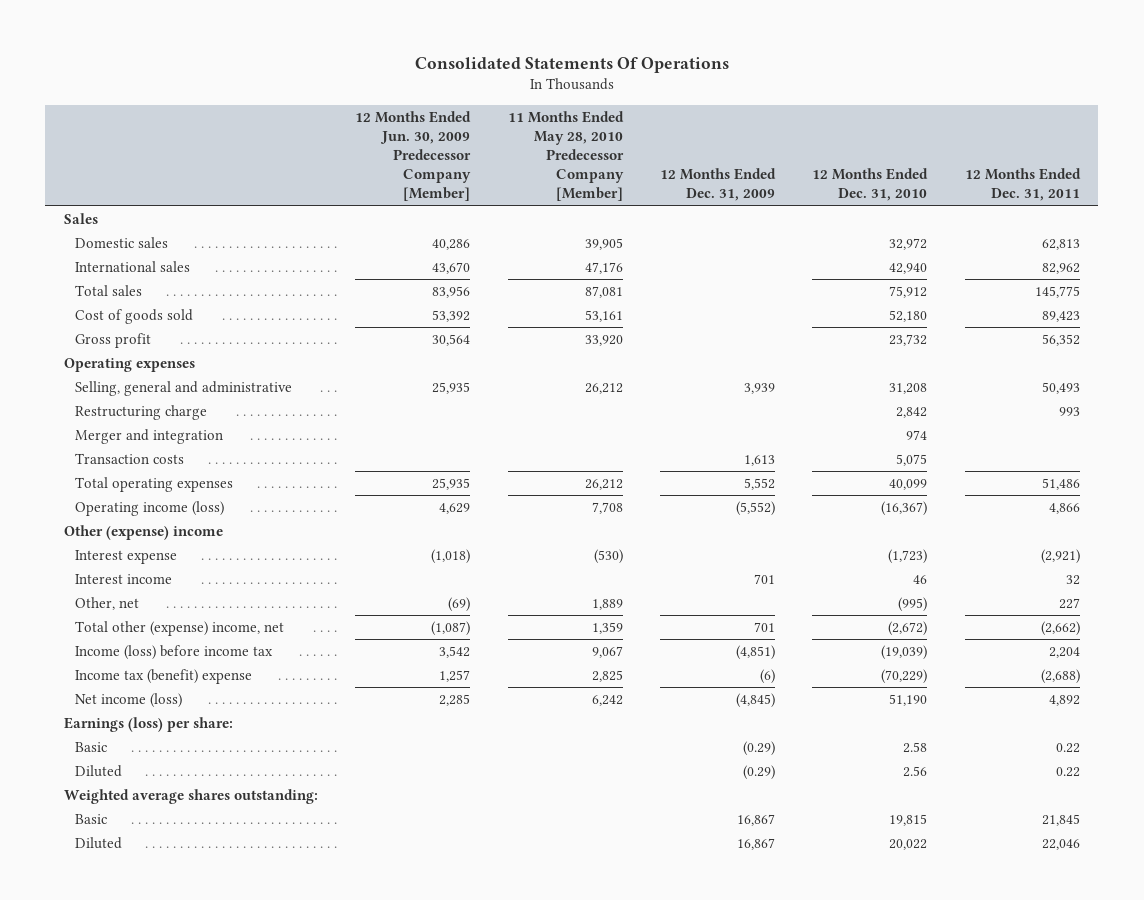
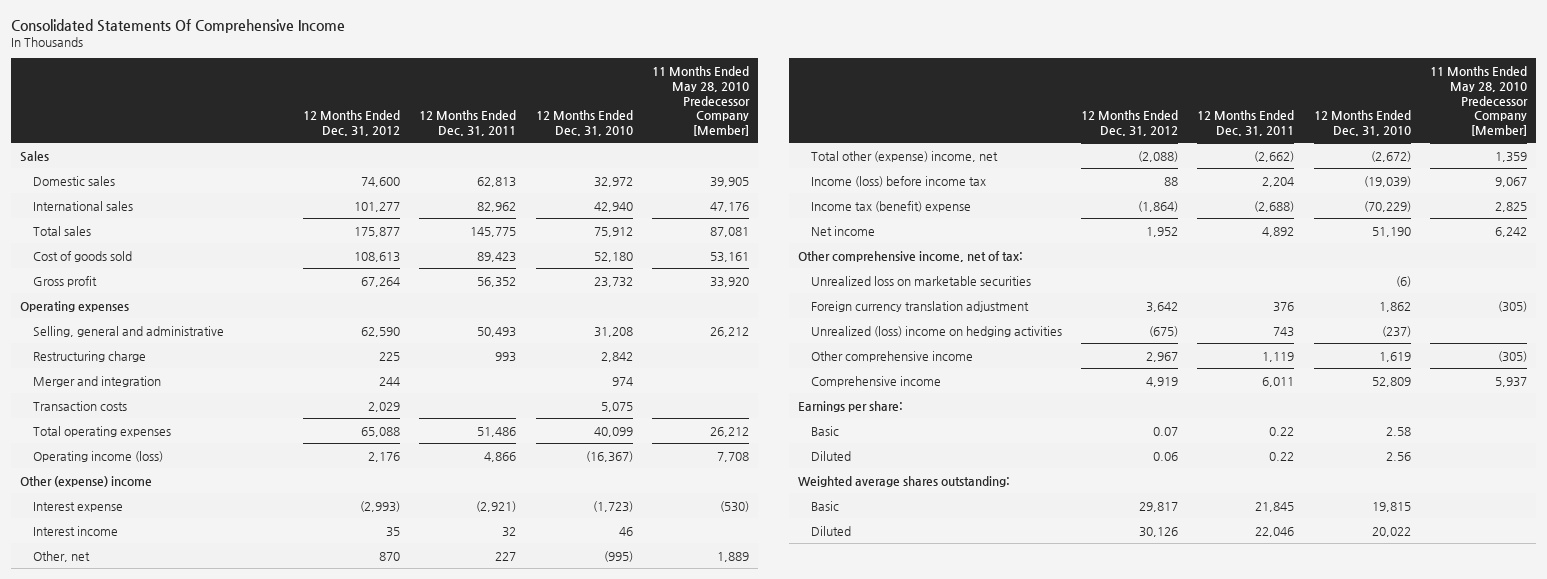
- Consolidated Statements Of Operations
+ Consolidated Statements Of Comprehensive Income
- | 12 Months Ended Jun. 30, 2009 Predecessor Company [Member] | 11 Months Ended May 28, 2010 Predecessor Company [Member] | 12 Months Ended Dec. 31, 2009 | 12 Months Ended Dec. 31, 2010 | 12 Months Ended Dec. 31, 2011
+ | 12 Months Ended Dec. 31, 2012 | 12 Months Ended Dec. 31, 2011 | 12 Months Ended Dec. 31, 2010 | 11 Months Ended May 28, 2010 Predecessor Company [Member]
- Net income (loss) | 2,285 | 6,242 | (4,845) | 51,190 | 4,892
- Earnings (loss) per share:
+ Net income | 1,952 | 4,892 | 51,190 | 6,242
+ Other comprehensive income, net of tax:
+ Unrealized loss on marketable securities | | | (6) |
+ Foreign currency translation adjustment | 3,642 | 376 | 1,862 | (305)
+ Unrealized (loss) income on hedging activities | (675) | 743 | (237) |
+ Other comprehensive income | 2,967 | 1,119 | 1,619 | (305)
+ Comprehensive income | 4,919 | 6,011 | 52,809 | 5,937
+ Earnings per share:

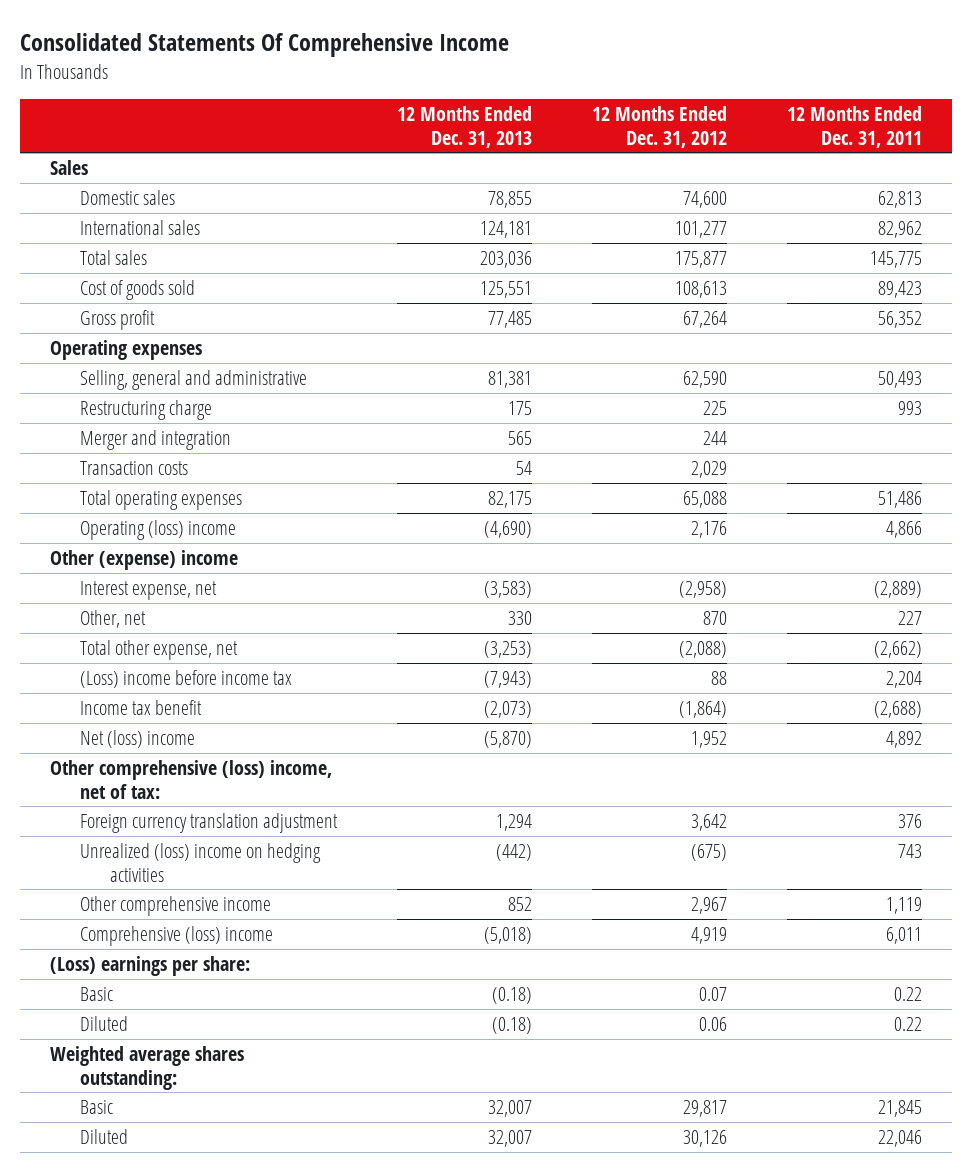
- | 12 Months Ended Dec. 31, 2012 | 12 Months Ended Dec. 31, 2011 | 12 Months Ended Dec. 31, 2010 | 11 Months Ended May 28, 2010 Predecessor Company [Member]
+ | 12 Months Ended Dec. 31, 2013 | 12 Months Ended Dec. 31, 2012 | 12 Months Ended Dec. 31, 2011
- Operating income (loss) | 2,176 | 4,866 | (16,367) | 7,708
+ Operating (loss) income | (4,690) | 2,176 | 4,866
- Interest expense | (2,993) | (2,921) | (1,723) | (530)
- Interest income | 35 | 32 | 46 |
+ Interest expense, net | (3,583) | (2,958) | (2,889)
- Total other (expense) income, net | (2,088) | (2,662) | (2,672) | 1,359
- Income (loss) before income tax | 88 | 2,204 | (19,039) | 9,067
- Income tax (benefit) expense | (1,864) | (2,688) | (70,229) | 2,825
- Net income | 1,952 | 4,892 | 51,190 | 6,242
- Other comprehensive income, net of tax:
- Unrealized loss on marketable securities | | | (6) |
+ Total other expense, net | (3,253) | (2,088) | (2,662)
+ (Loss) income before income tax | (7,943) | 88 | 2,204
+ Income tax benefit | (2,073) | (1,864) | (2,688)
+ Net (loss) income | (5,870) | 1,952 | 4,892
+ Other comprehensive (loss) income, net of tax:
- Comprehensive income | 4,919 | 6,011 | 52,809 | 5,937
- Earnings per share:
+ Comprehensive (loss) income | (5,018) | 4,919 | 6,011
+ (Loss) earnings per share:

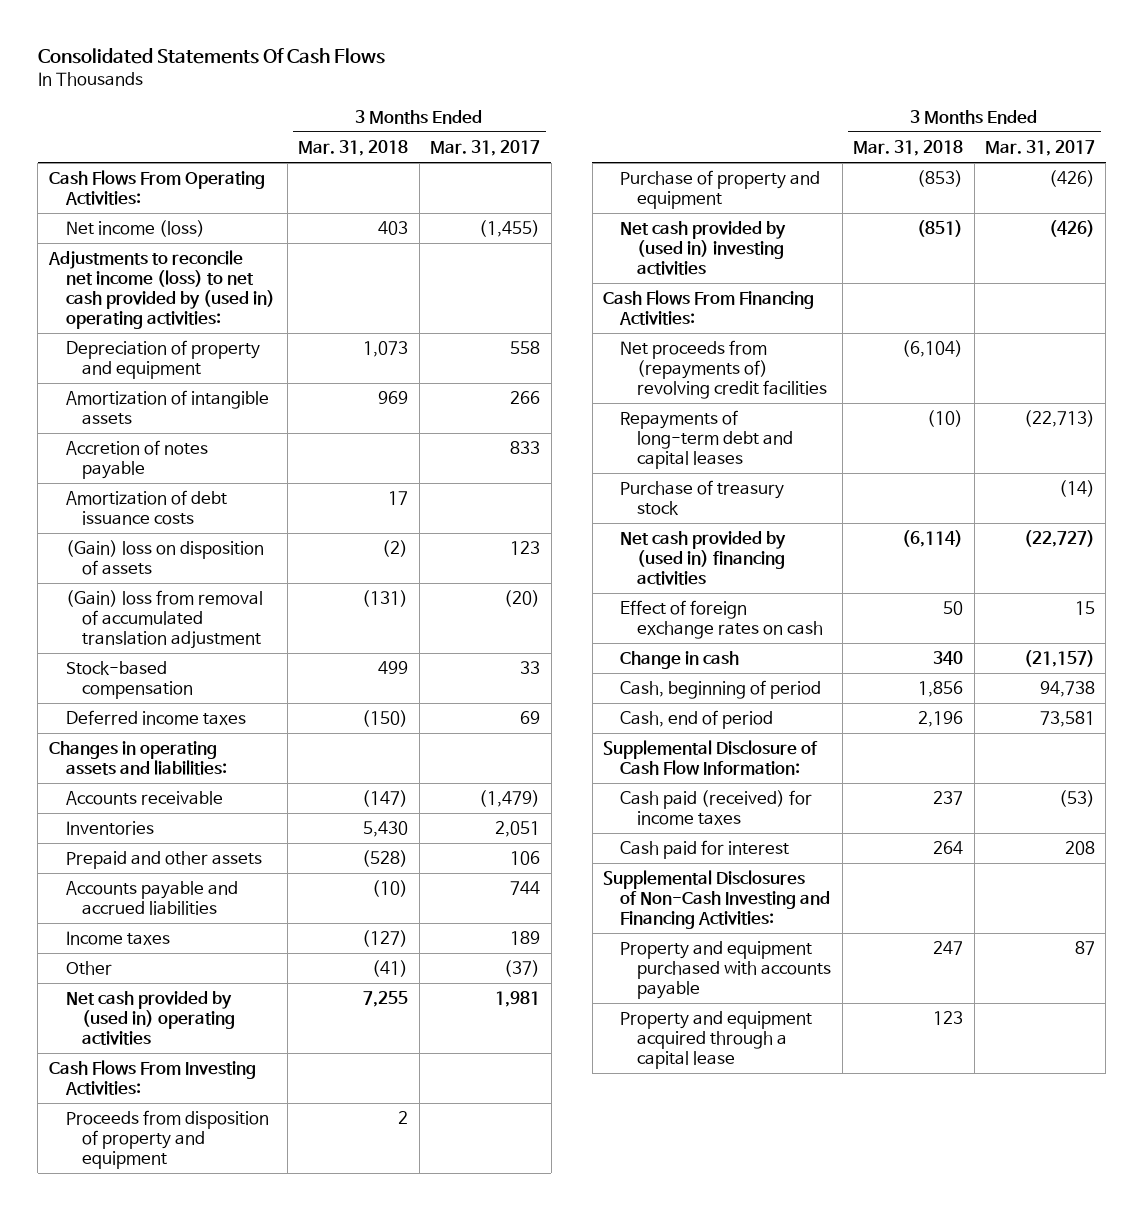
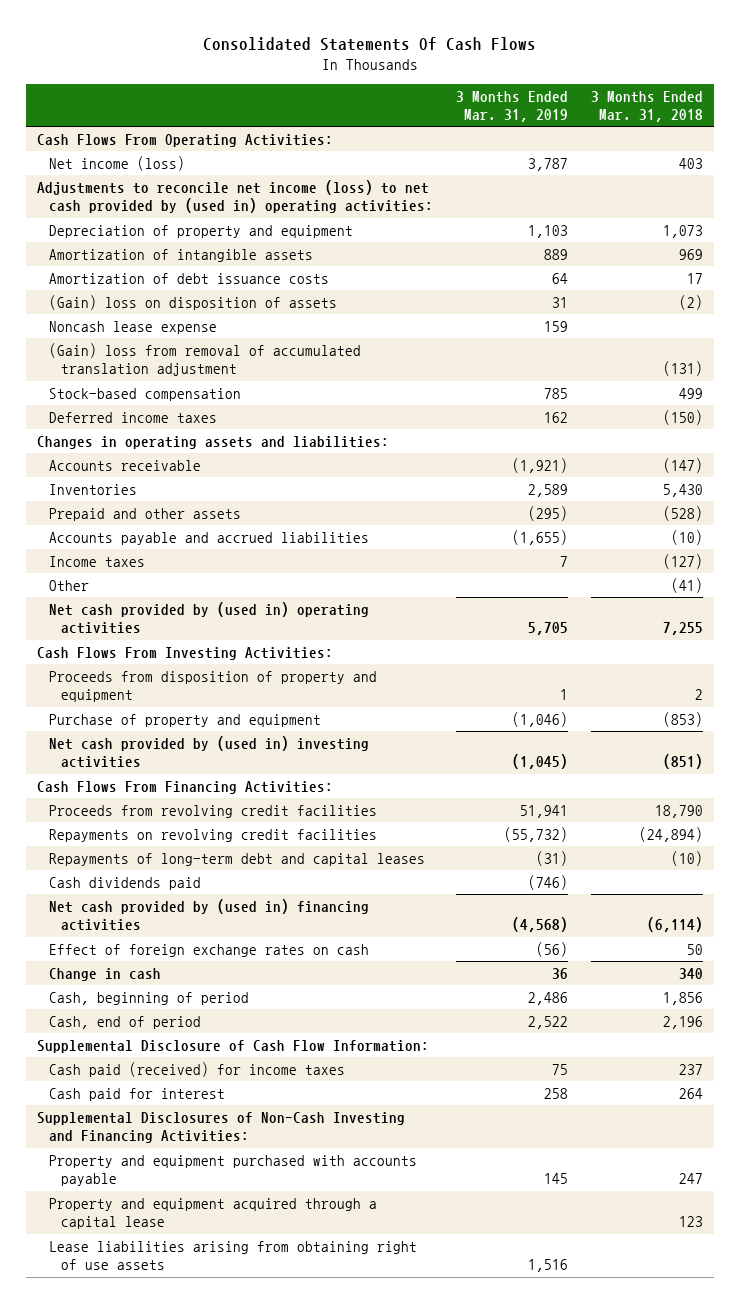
- | 3 Months Ended Mar. 31, 2018 | 3 Months Ended Mar. 31, 2017
+ | 3 Months Ended Mar. 31, 2019 | 3 Months Ended Mar. 31, 2018
- Accretion of notes payable | | 833
+ Noncash lease expense | 159 |
- Net proceeds from (repayments of) revolving credit facilities | (6,104) |
+ Proceeds from revolving credit facilities | 51,941 | 18,790
+ Repayments on revolving credit facilities | (55,732) | (24,894)
- Purchase of treasury stock | | (14)
+ Cash dividends paid | (746) |
+ Lease liabilities arising from obtaining right of use assets | 1,516 |

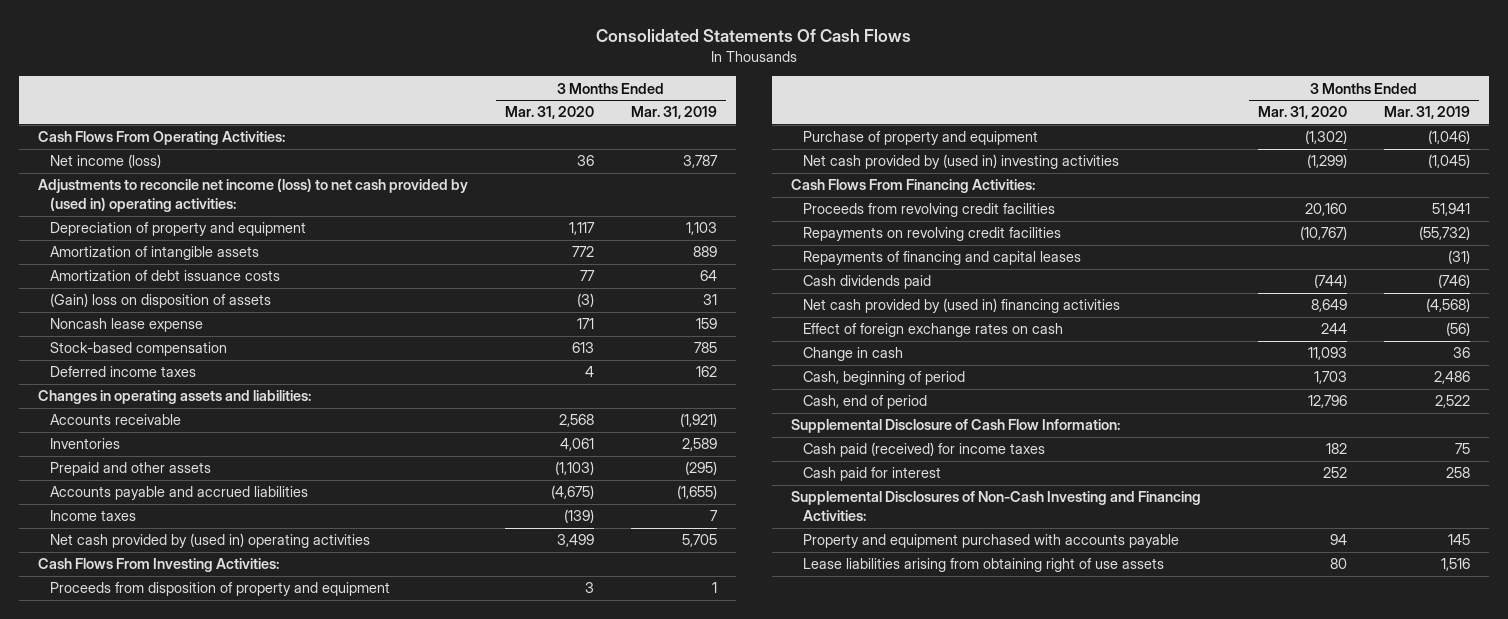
- | 3 Months Ended Mar. 31, 2019 | 3 Months Ended Mar. 31, 2018
+ | 3 Months Ended Mar. 31, 2020 | 3 Months Ended Mar. 31, 2019
- (Gain) loss from removal of accumulated translation adjustment | | (131)
- Other | | (41)
- Repayments of long-term debt and capital leases | (31) | (10)
+ Repayments of financing and capital leases | | (31)
- Property and equipment acquired through a capital lease | | 123

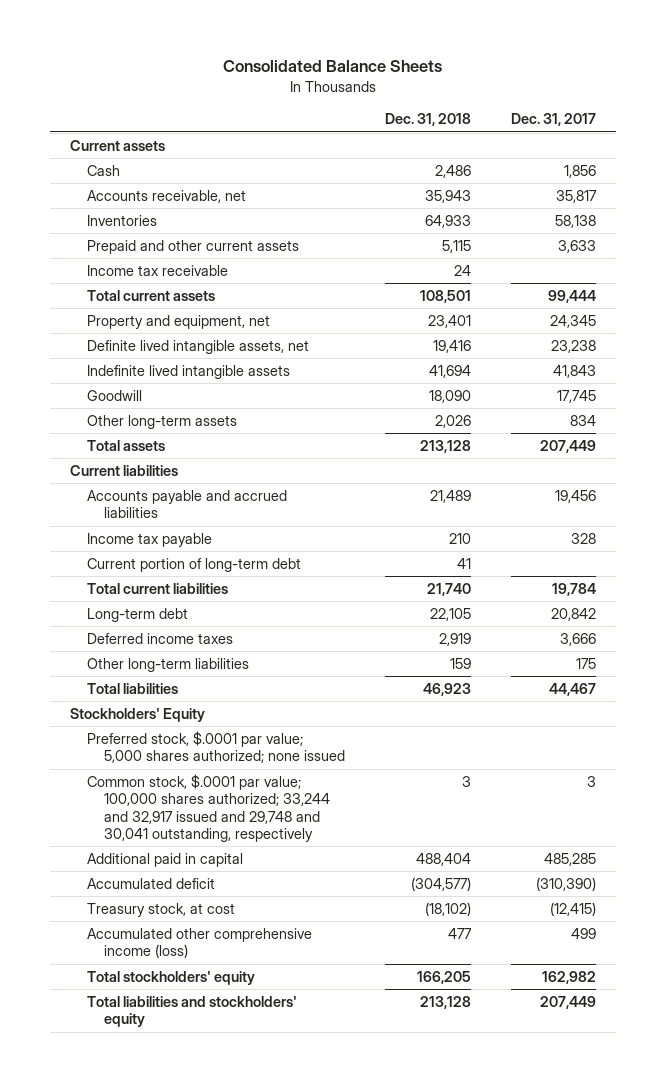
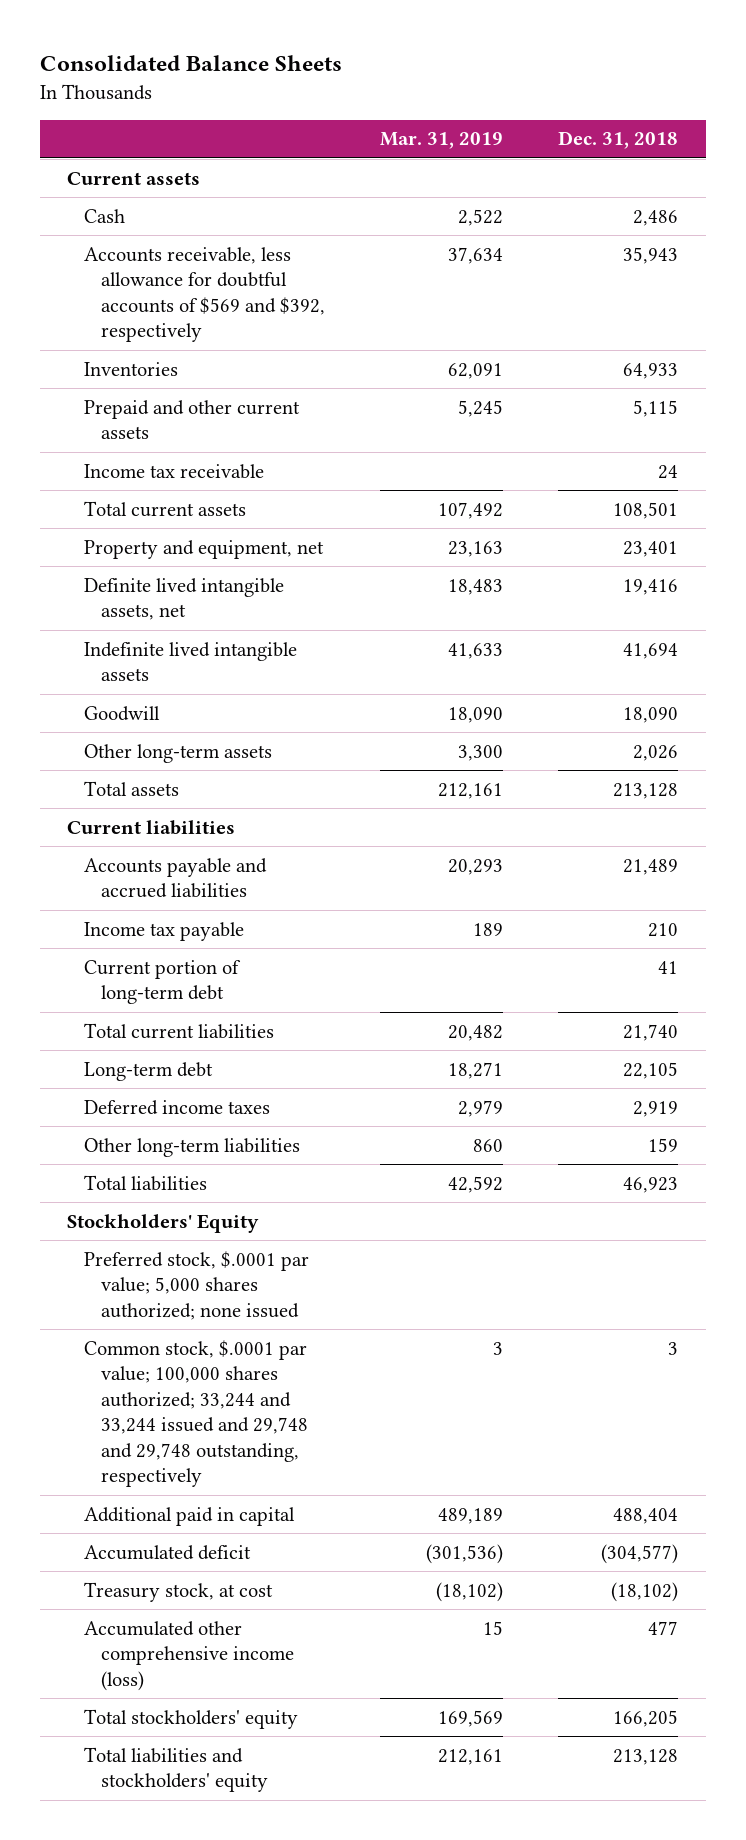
- | Dec. 31, 2018 | Dec. 31, 2017
+ | Mar. 31, 2019 | Dec. 31, 2018
- Accounts receivable, net | 35,943 | 35,817
+ Accounts receivable, less allowance for doubtful accounts of $569 and $392, respectively | 37,634 | 35,943
- Common stock, $.0001 par value; 100,000 shares authorized; 33,244 and 32,917 issued and 29,748 and 30,041 outstanding, respectively | 3 | 3
+ Common stock, $.0001 par value; 100,000 shares authorized; 33,244 and 33,244 issued and 29,748 and 29,748 outstanding, respectively | 3 | 3

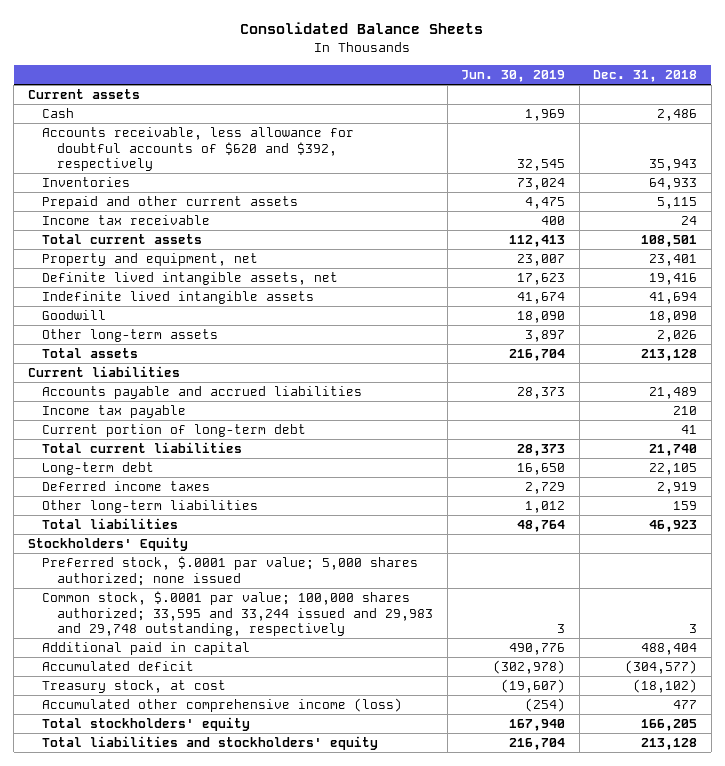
- | Mar. 31, 2019 | Dec. 31, 2018
+ | Jun. 30, 2019 | Dec. 31, 2018
- Accounts receivable, less allowance for doubtful accounts of $569 and $392, respectively | 37,634 | 35,943
+ Accounts receivable, less allowance for doubtful accounts of $620 and $392, respectively | 32,545 | 35,943
- Common stock, $.0001 par value; 100,000 shares authorized; 33,244 and 33,244 issued and 29,748 and 29,748 outstanding, respectively | 3 | 3
+ Common stock, $.0001 par value; 100,000 shares authorized; 33,595 and 33,244 issued and 29,983 and 29,748 outstanding, respectively | 3 | 3

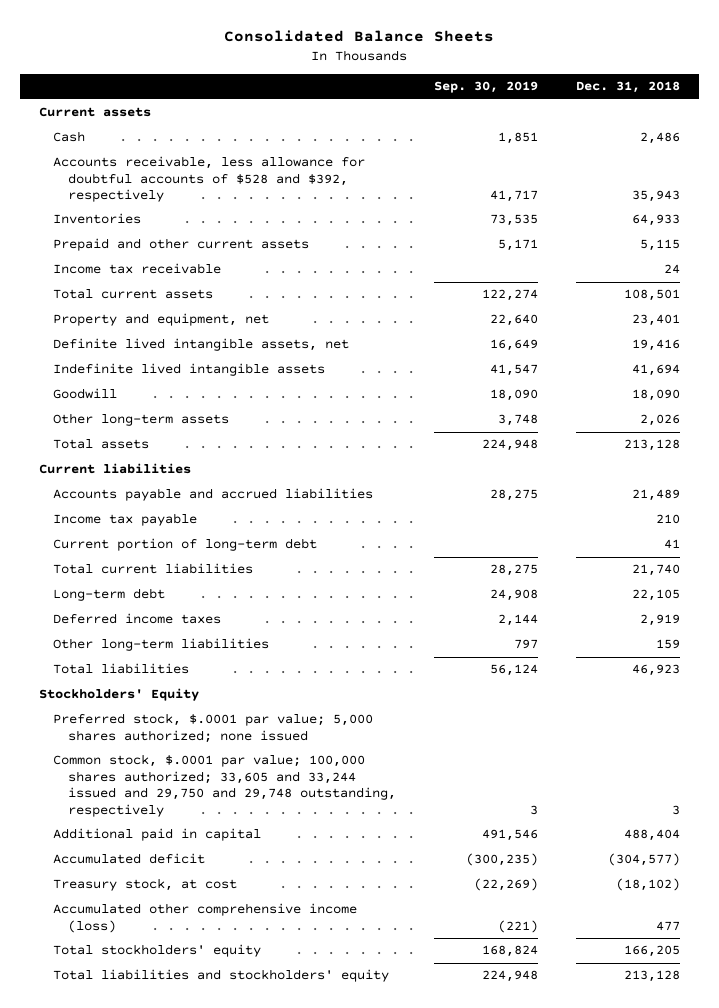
- | Jun. 30, 2019 | Dec. 31, 2018
+ | Sep. 30, 2019 | Dec. 31, 2018
- Accounts receivable, less allowance for doubtful accounts of $620 and $392, respectively | 32,545 | 35,943
+ Accounts receivable, less allowance for doubtful accounts of $528 and $392, respectively | 41,717 | 35,943
- Common stock, $.0001 par value; 100,000 shares authorized; 33,595 and 33,244 issued and 29,983 and 29,748 outstanding, respectively | 3 | 3
+ Common stock, $.0001 par value; 100,000 shares authorized; 33,605 and 33,244 issued and 29,750 and 29,748 outstanding, respectively | 3 | 3

